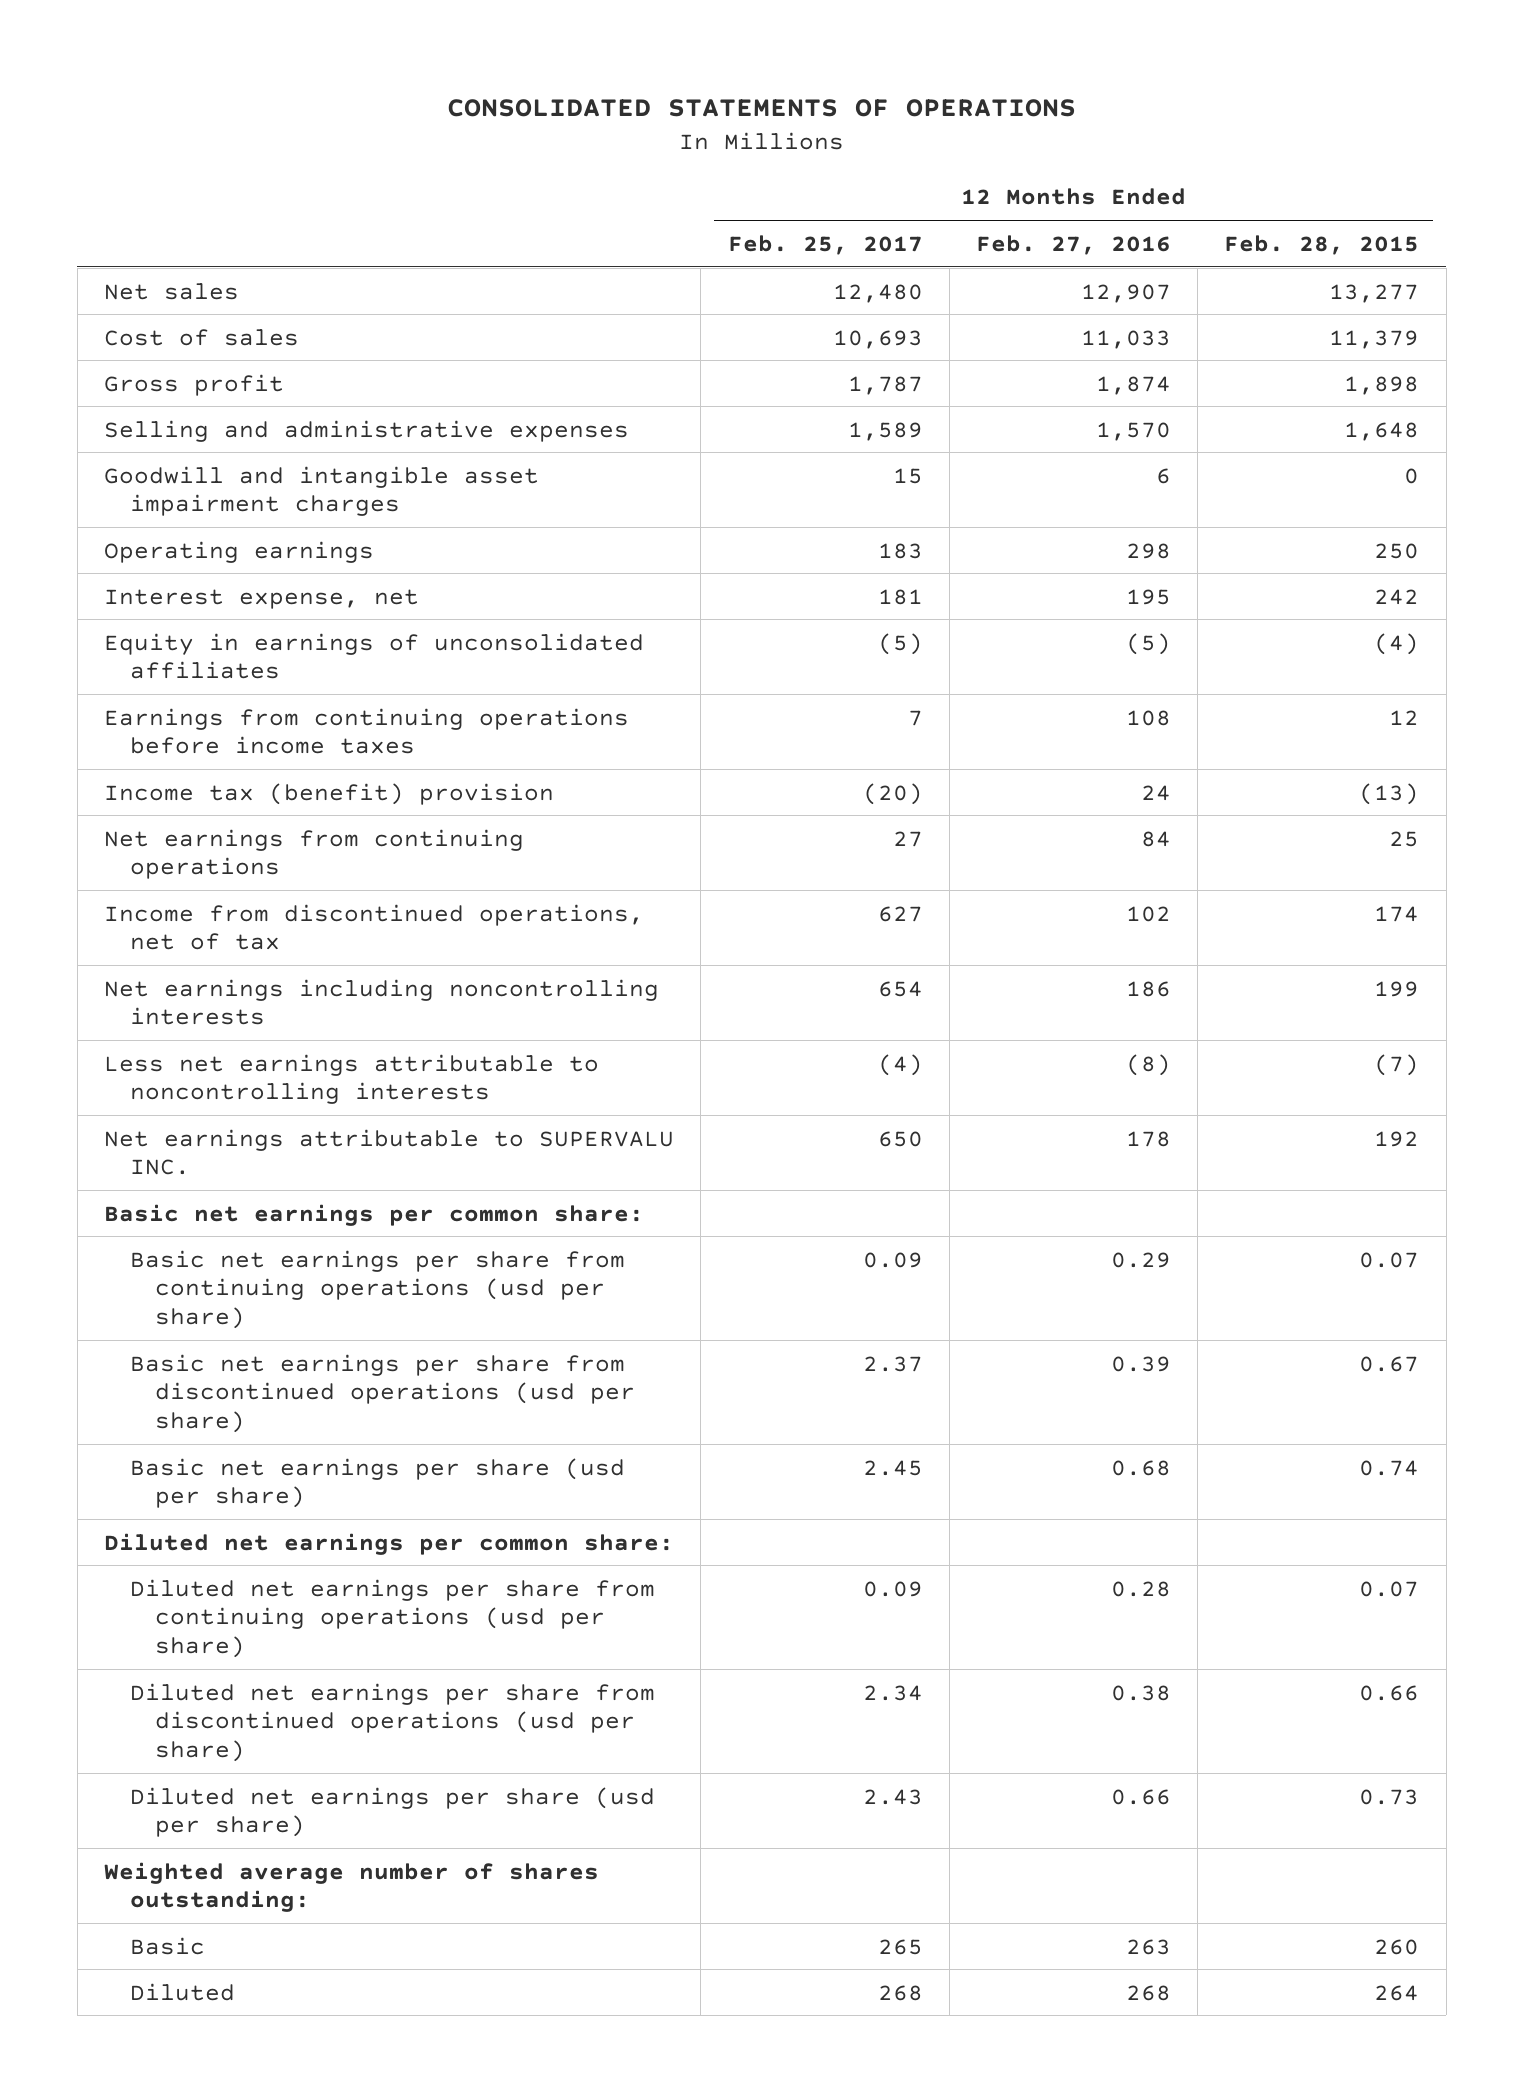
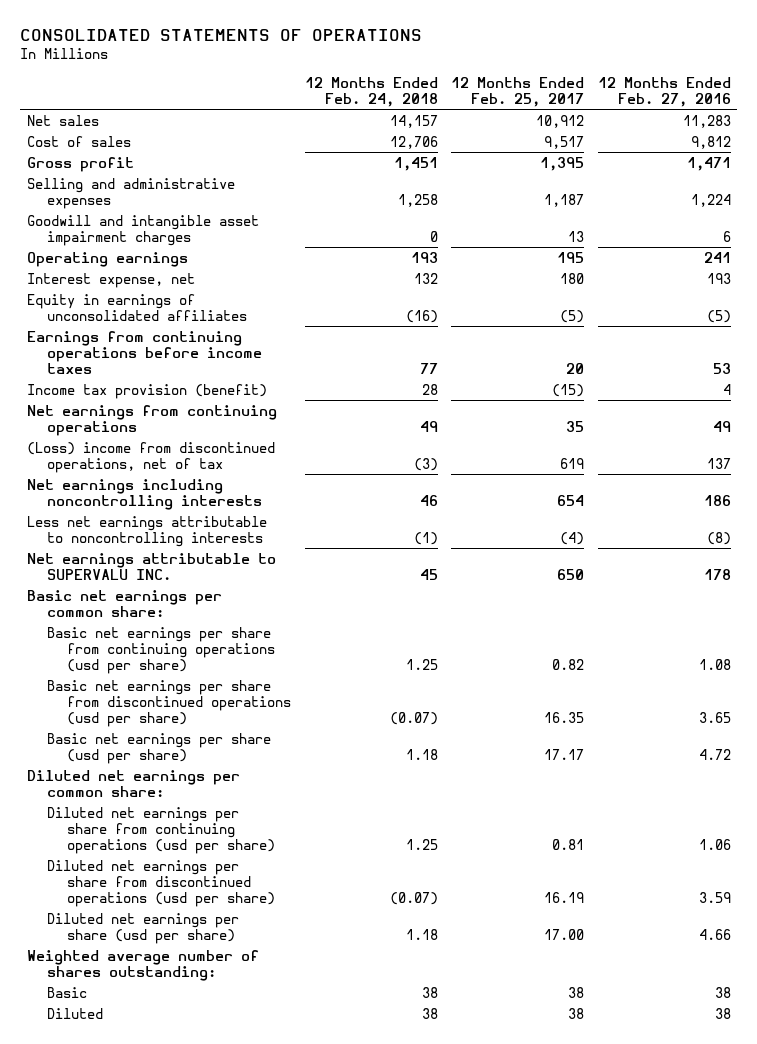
- | 12 Months Ended Feb. 25, 2017 | 12 Months Ended Feb. 27, 2016 | 12 Months Ended Feb. 28, 2015
+ | 12 Months Ended Feb. 24, 2018 | 12 Months Ended Feb. 25, 2017 | 12 Months Ended Feb. 27, 2016
- Net sales | 12,480 | 12,907 | 13,277
- Cost of sales | 10,693 | 11,033 | 11,379
- Gross profit | 1,787 | 1,874 | 1,898
- Selling and administrative expenses | 1,589 | 1,570 | 1,648
- Goodwill and intangible asset impairment charges | 15 | 6 | 0
- Operating earnings | 183 | 298 | 250
- Interest expense, net | 181 | 195 | 242
+ Net sales | 14,157 | 10,912 | 11,283
+ Cost of sales | 12,706 | 9,517 | 9,812
+ Gross profit | 1,451 | 1,395 | 1,471
+ Selling and administrative expenses | 1,258 | 1,187 | 1,224
+ Goodwill and intangible asset impairment charges | 0 | 13 | 6
+ Operating earnings | 193 | 195 | 241
+ Interest expense, net | 132 | 180 | 193
- Earnings from continuing operations before income taxes | 7 | 108 | 12
- Income tax (benefit) provision | (20) | 24 | (13)
- Net earnings from continuing operations | 27 | 84 | 25
- Income from discontinued operations, net of tax | 627 | 102 | 174
+ Earnings from continuing operations before income taxes | 77 | 20 | 53
+ Income tax provision (benefit) | 28 | (15) | 4
+ Net earnings from continuing operations | 49 | 35 | 49
+ (Loss) income from discontinued operations, net of tax | (3) | 619 | 137
- Basic net earnings per share from continuing operations (usd per share) | 0.09 | 0.29 | 0.07
- Basic net earnings per share from discontinued operations (usd per share) | 2.37 | 0.39 | 0.67
- Basic net earnings per share (usd per share) | 2.45 | 0.68 | 0.74
+ Basic net earnings per share from continuing operations (usd per share) | 1.25 | 0.82 | 1.08
+ Basic net earnings per share from discontinued operations (usd per share) | (0.07) | 16.35 | 3.65
+ Basic net earnings per share (usd per share) | 1.18 | 17.17 | 4.72
- Diluted net earnings per share from continuing operations (usd per share) | 0.09 | 0.28 | 0.07
- Diluted net earnings per share from discontinued operations (usd per share) | 2.34 | 0.38 | 0.66
- Diluted net earnings per share (usd per share) | 2.43 | 0.66 | 0.73
+ Diluted net earnings per share from continuing operations (usd per share) | 1.25 | 0.81 | 1.06
+ Diluted net earnings per share from discontinued operations (usd per share) | (0.07) | 16.19 | 3.59
+ Diluted net earnings per share (usd per share) | 1.18 | 17.00 | 4.66
- Basic | 265 | 263 | 260
- Diluted | 268 | 268 | 264
+ Basic | 38 | 38 | 38
+ Diluted | 38 | 38 | 38

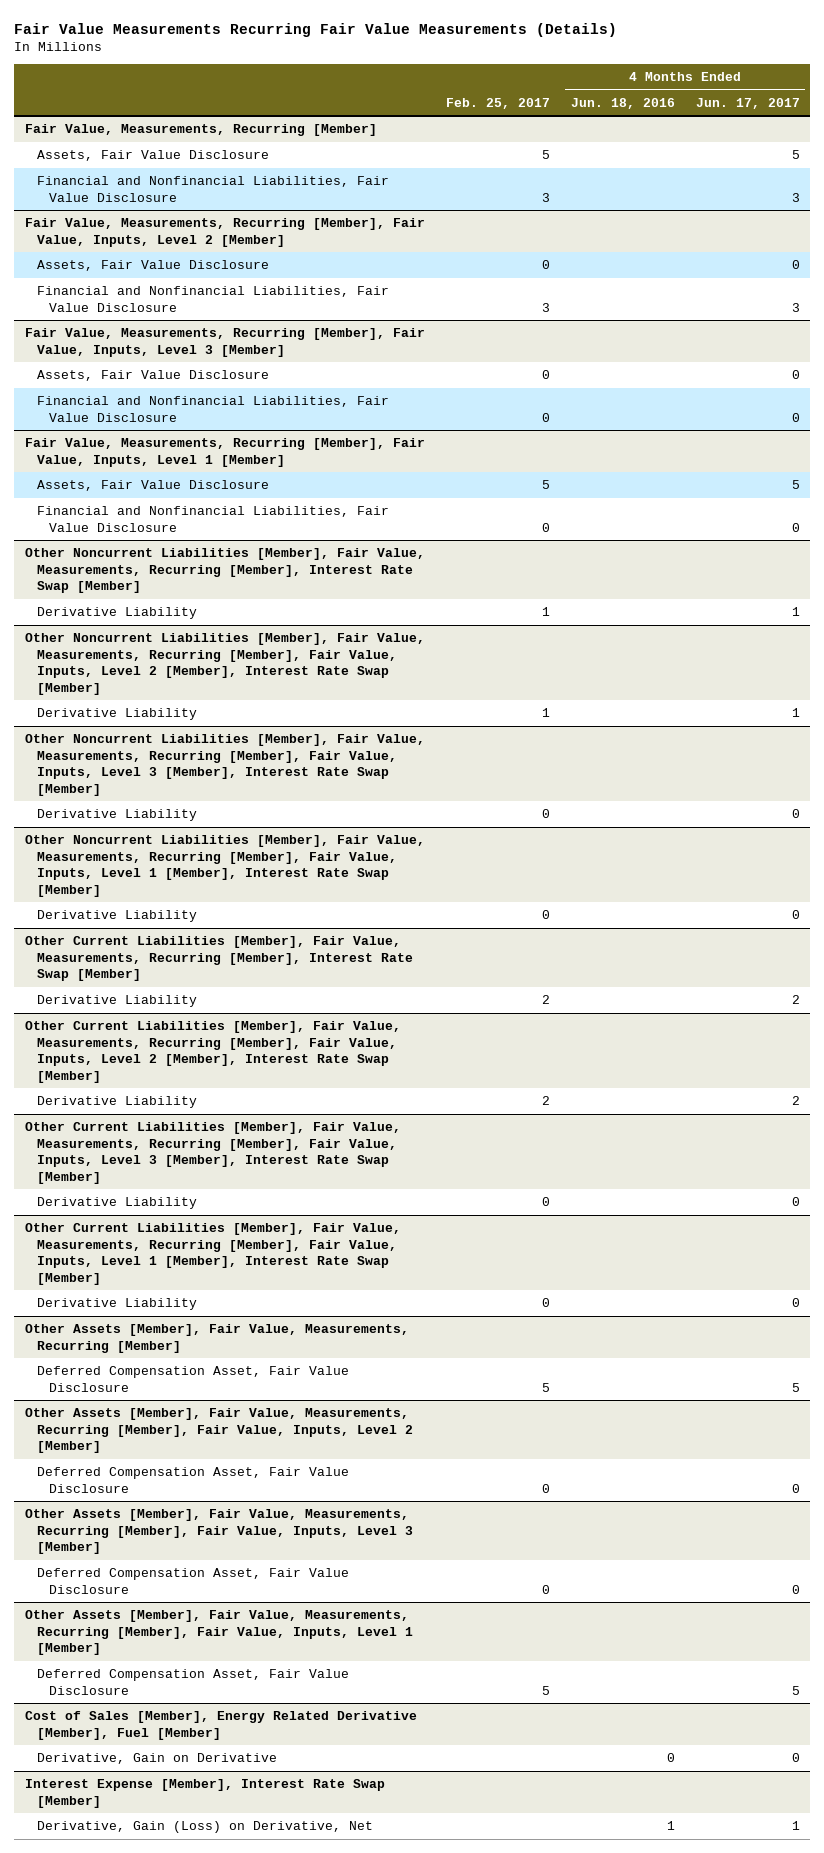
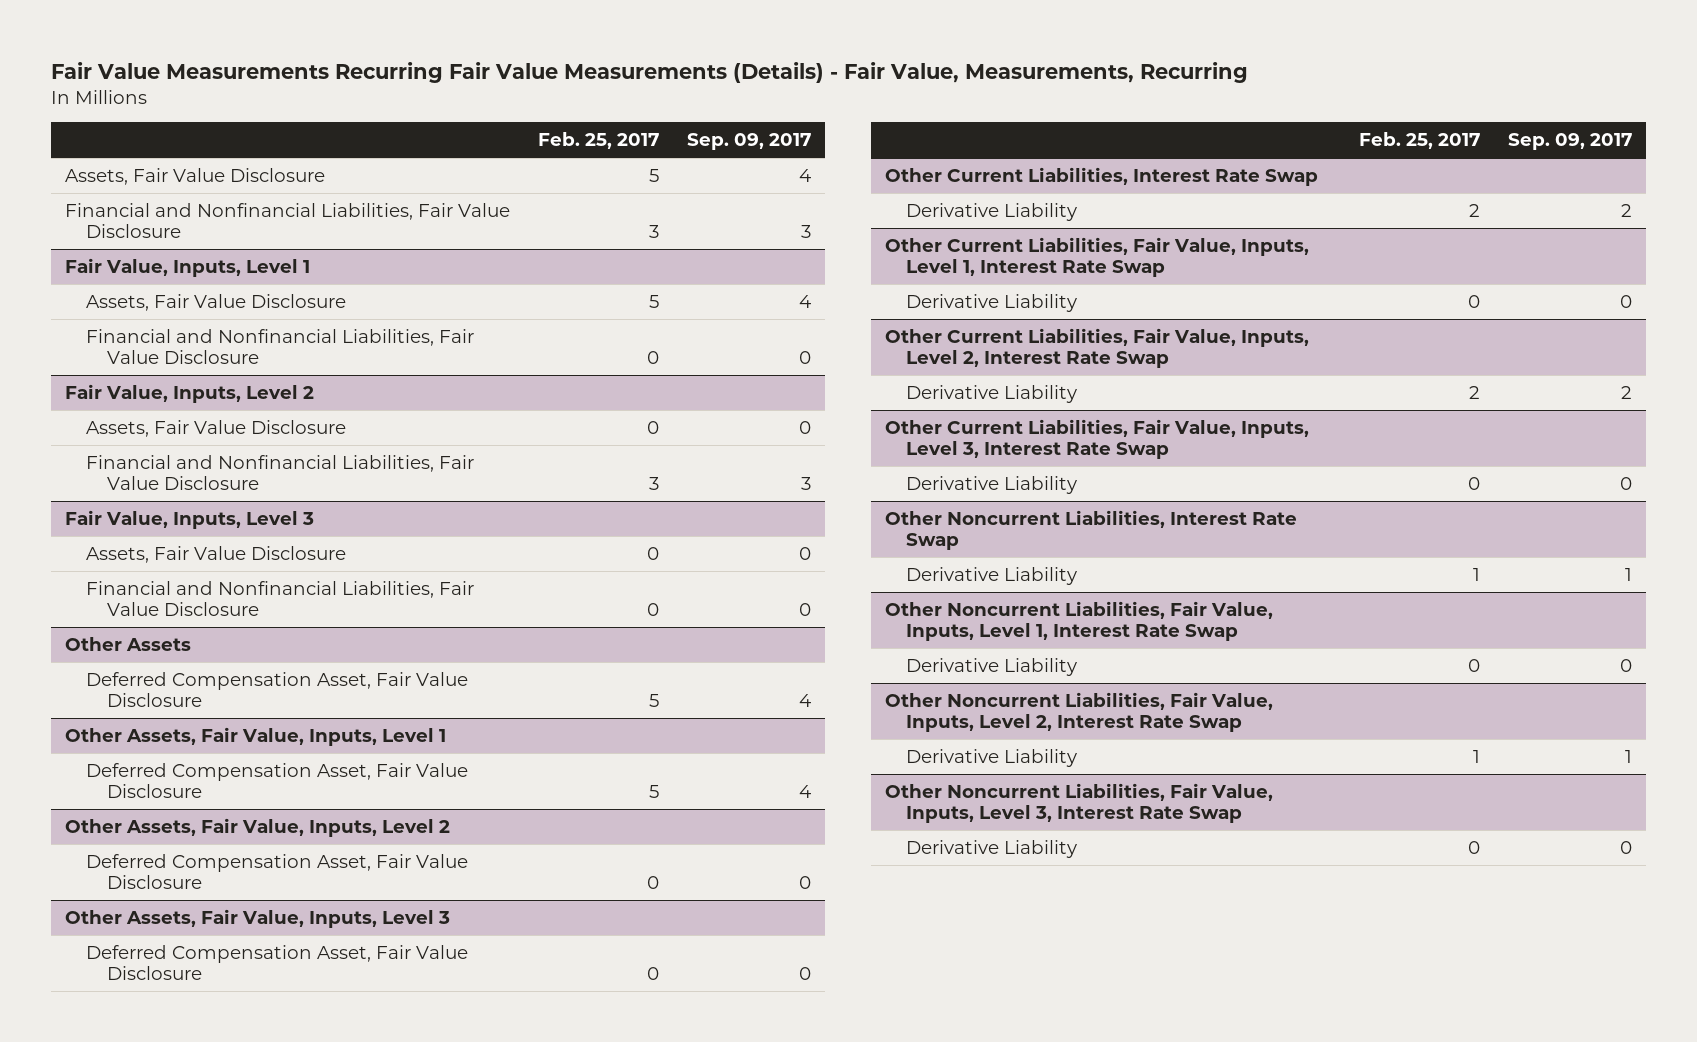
- Fair Value Measurements Recurring Fair Value Measurements (Details)
+ Fair Value Measurements Recurring Fair Value Measurements (Details) - Fair Value, Measurements, Recurring
- | Feb. 25, 2017 | 4 Months Ended Jun. 18, 2016 | 4 Months Ended Jun. 17, 2017
+ | Feb. 25, 2017 | Sep. 09, 2017
- Fair Value, Measurements, Recurring [Member]
- Fair Value, Measurements, Recurring [Member], Fair Value, Inputs, Level 2 [Member]
+ Fair Value, Inputs, Level 1
+ Assets, Fair Value Disclosure | 5 | 4
+ Financial and Nonfinancial Liabilities, Fair Value Disclosure | 0 | 0
+ Fair Value, Inputs, Level 2
- Fair Value, Measurements, Recurring [Member], Fair Value, Inputs, Level 3 [Member]
+ Fair Value, Inputs, Level 3
- Fair Value, Measurements, Recurring [Member], Fair Value, Inputs, Level 1 [Member]
- Assets, Fair Value Disclosure | 5 | | 5
- Financial and Nonfinancial Liabilities, Fair Value Disclosure | 0 | | 0
- Other Noncurrent Liabilities [Member], Fair Value, Measurements, Recurring [Member], Interest Rate Swap [Member]
- Derivative Liability | 1 | | 1
- Other Noncurrent Liabilities [Member], Fair Value, Measurements, Recurring [Member], Fair Value, Inputs, Level 2 [Member], Interest Rate Swap [Member]
- Derivative Liability | 1 | | 1
- Other Noncurrent Liabilities [Member], Fair Value, Measurements, Recurring [Member], Fair Value, Inputs, Level 3 [Member], Interest Rate Swap [Member]
- Derivative Liability | 0 | | 0
- Other Noncurrent Liabilities [Member], Fair Value, Measurements, Recurring [Member], Fair Value, Inputs, Level 1 [Member], Interest Rate Swap [Member]
- Derivative Liability | 0 | | 0
- Other Current Liabilities [Member], Fair Value, Measurements, Recurring [Member], Interest Rate Swap [Member]
+ Other Assets
+ Deferred Compensation Asset, Fair Value Disclosure | 5 | 4
+ Other Assets, Fair Value, Inputs, Level 1
+ Deferred Compensation Asset, Fair Value Disclosure | 5 | 4
+ Other Assets, Fair Value, Inputs, Level 2
+ Deferred Compensation Asset, Fair Value Disclosure | 0 | 0
+ Other Assets, Fair Value, Inputs, Level 3
+ Deferred Compensation Asset, Fair Value Disclosure | 0 | 0
+ Other Current Liabilities, Interest Rate Swap
- Other Current Liabilities [Member], Fair Value, Measurements, Recurring [Member], Fair Value, Inputs, Level 2 [Member], Interest Rate Swap [Member]
+ Other Current Liabilities, Fair Value, Inputs, Level 1, Interest Rate Swap
+ Derivative Liability | 0 | 0
+ Other Current Liabilities, Fair Value, Inputs, Level 2, Interest Rate Swap
- Other Current Liabilities [Member], Fair Value, Measurements, Recurring [Member], Fair Value, Inputs, Level 3 [Member], Interest Rate Swap [Member]
+ Other Current Liabilities, Fair Value, Inputs, Level 3, Interest Rate Swap
- Other Current Liabilities [Member], Fair Value, Measurements, Recurring [Member], Fair Value, Inputs, Level 1 [Member], Interest Rate Swap [Member]
+ Other Noncurrent Liabilities, Interest Rate Swap
+ Derivative Liability | 1 | 1
+ Other Noncurrent Liabilities, Fair Value, Inputs, Level 1, Interest Rate Swap
- Other Assets [Member], Fair Value, Measurements, Recurring [Member]
- Deferred Compensation Asset, Fair Value Disclosure | 5 | | 5
- Other Assets [Member], Fair Value, Measurements, Recurring [Member], Fair Value, Inputs, Level 2 [Member]
- Deferred Compensation Asset, Fair Value Disclosure | 0 | | 0
- Other Assets [Member], Fair Value, Measurements, Recurring [Member], Fair Value, Inputs, Level 3 [Member]
- Deferred Compensation Asset, Fair Value Disclosure | 0 | | 0
- Other Assets [Member], Fair Value, Measurements, Recurring [Member], Fair Value, Inputs, Level 1 [Member]
- Deferred Compensation Asset, Fair Value Disclosure | 5 | | 5
- Cost of Sales [Member], Energy Related Derivative [Member], Fuel [Member]
- Derivative, Gain on Derivative | | 0 | 0
- Interest Expense [Member], Interest Rate Swap [Member]
- Derivative, Gain (Loss) on Derivative, Net | | 1 | 1
+ Other Noncurrent Liabilities, Fair Value, Inputs, Level 2, Interest Rate Swap
+ Derivative Liability | 1 | 1
+ Other Noncurrent Liabilities, Fair Value, Inputs, Level 3, Interest Rate Swap
+ Derivative Liability | 0 | 0

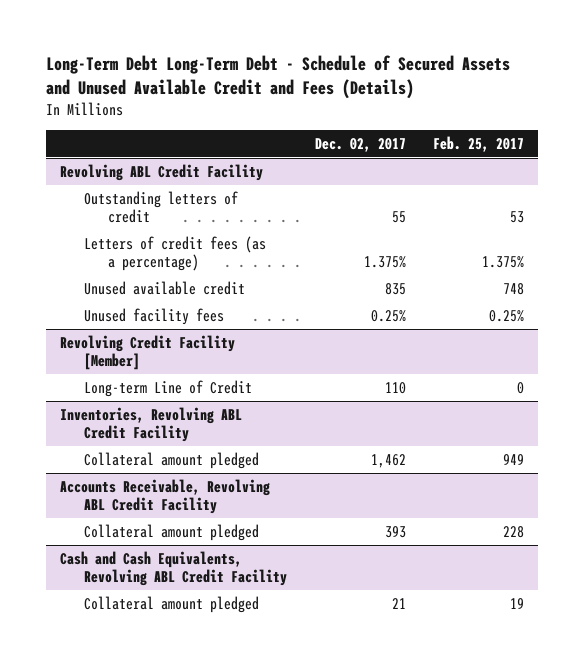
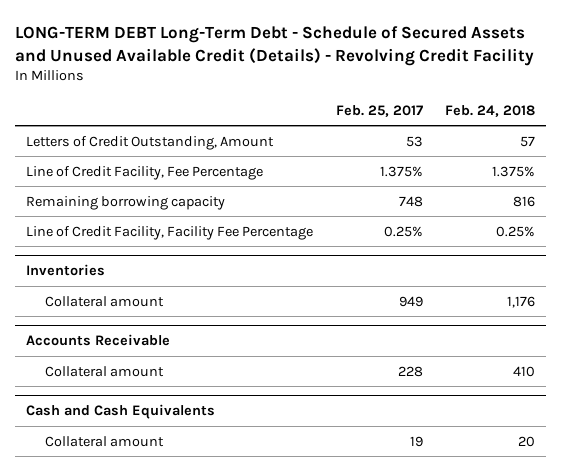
- Long-Term Debt Long-Term Debt - Schedule of Secured Assets and Unused Available Credit and Fees (Details)
+ LONG-TERM DEBT Long-Term Debt - Schedule of Secured Assets and Unused Available Credit (Details) - Revolving Credit Facility
- | Dec. 02, 2017 | Feb. 25, 2017
+ | Feb. 25, 2017 | Feb. 24, 2018
- Revolving ABL Credit Facility
- Outstanding letters of credit | 55 | 53
- Letters of credit fees (as a percentage) | 1.375% | 1.375%
- Unused available credit | 835 | 748
- Unused facility fees | 0.25% | 0.25%
- Revolving Credit Facility [Member]
- Long-term Line of Credit | 110 | 0
- Inventories, Revolving ABL Credit Facility
- Collateral amount pledged | 1,462 | 949
- Accounts Receivable, Revolving ABL Credit Facility
- Collateral amount pledged | 393 | 228
- Cash and Cash Equivalents, Revolving ABL Credit Facility
- Collateral amount pledged | 21 | 19
+ Letters of Credit Outstanding, Amount | 53 | 57
+ Line of Credit Facility, Fee Percentage | 1.375% | 1.375%
+ Remaining borrowing capacity | 748 | 816
+ Line of Credit Facility, Facility Fee Percentage | 0.25% | 0.25%
+ Inventories
+ Collateral amount | 949 | 1,176
+ Accounts Receivable
+ Collateral amount | 228 | 410
+ Cash and Cash Equivalents
+ Collateral amount | 19 | 20

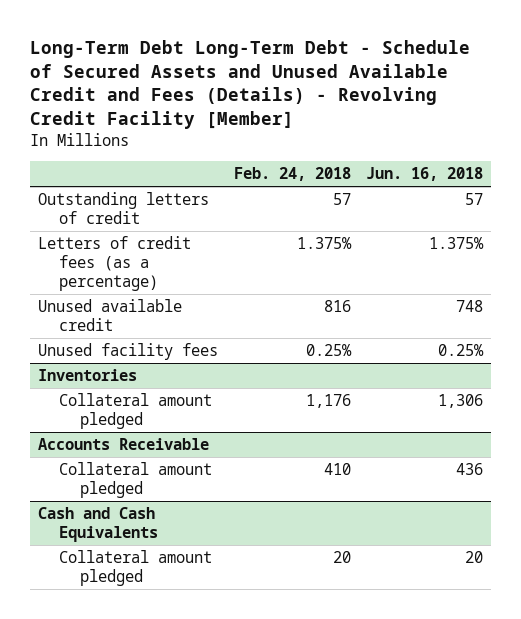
- LONG-TERM DEBT Long-Term Debt - Schedule of Secured Assets and Unused Available Credit (Details) - Revolving Credit Facility
+ Long-Term Debt Long-Term Debt - Schedule of Secured Assets and Unused Available Credit and Fees (Details) - Revolving Credit Facility [Member]
- | Feb. 25, 2017 | Feb. 24, 2018
+ | Feb. 24, 2018 | Jun. 16, 2018
- Letters of Credit Outstanding, Amount | 53 | 57
- Line of Credit Facility, Fee Percentage | 1.375% | 1.375%
- Remaining borrowing capacity | 748 | 816
- Line of Credit Facility, Facility Fee Percentage | 0.25% | 0.25%
+ Outstanding letters of credit | 57 | 57
+ Letters of credit fees (as a percentage) | 1.375% | 1.375%
+ Unused available credit | 816 | 748
+ Unused facility fees | 0.25% | 0.25%
@ Inventories
- Collateral amount | 949 | 1,176
+ Collateral amount pledged | 1,176 | 1,306
@ Accounts Receivable
- Collateral amount | 228 | 410
+ Collateral amount pledged | 410 | 436
@ Cash and Cash Equivalents
- Collateral amount | 19 | 20
+ Collateral amount pledged | 20 | 20

